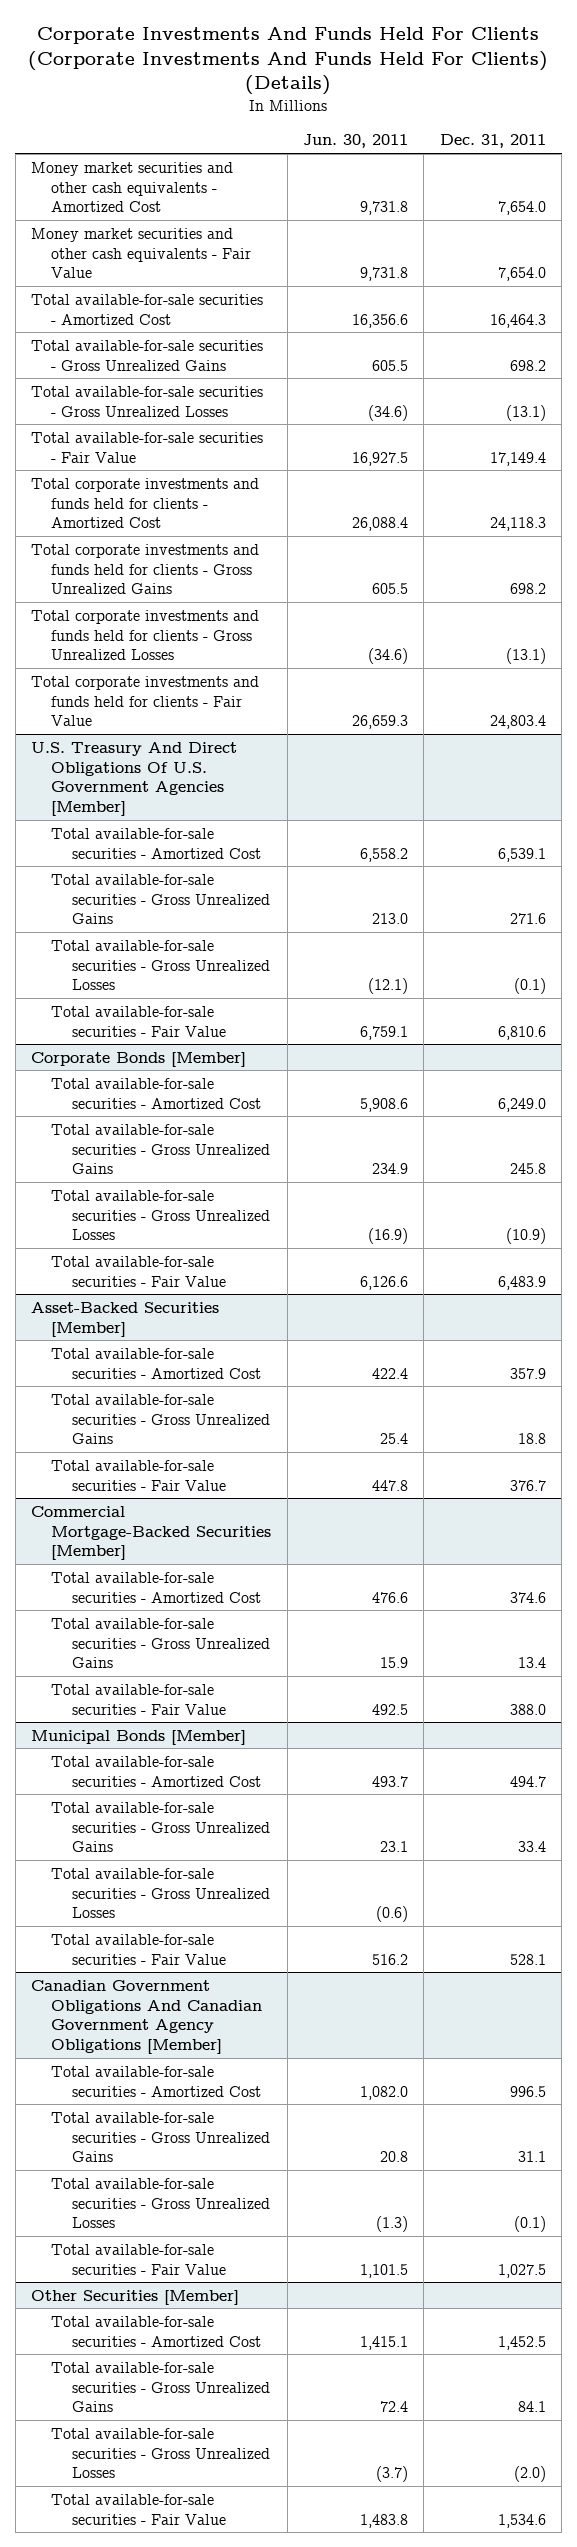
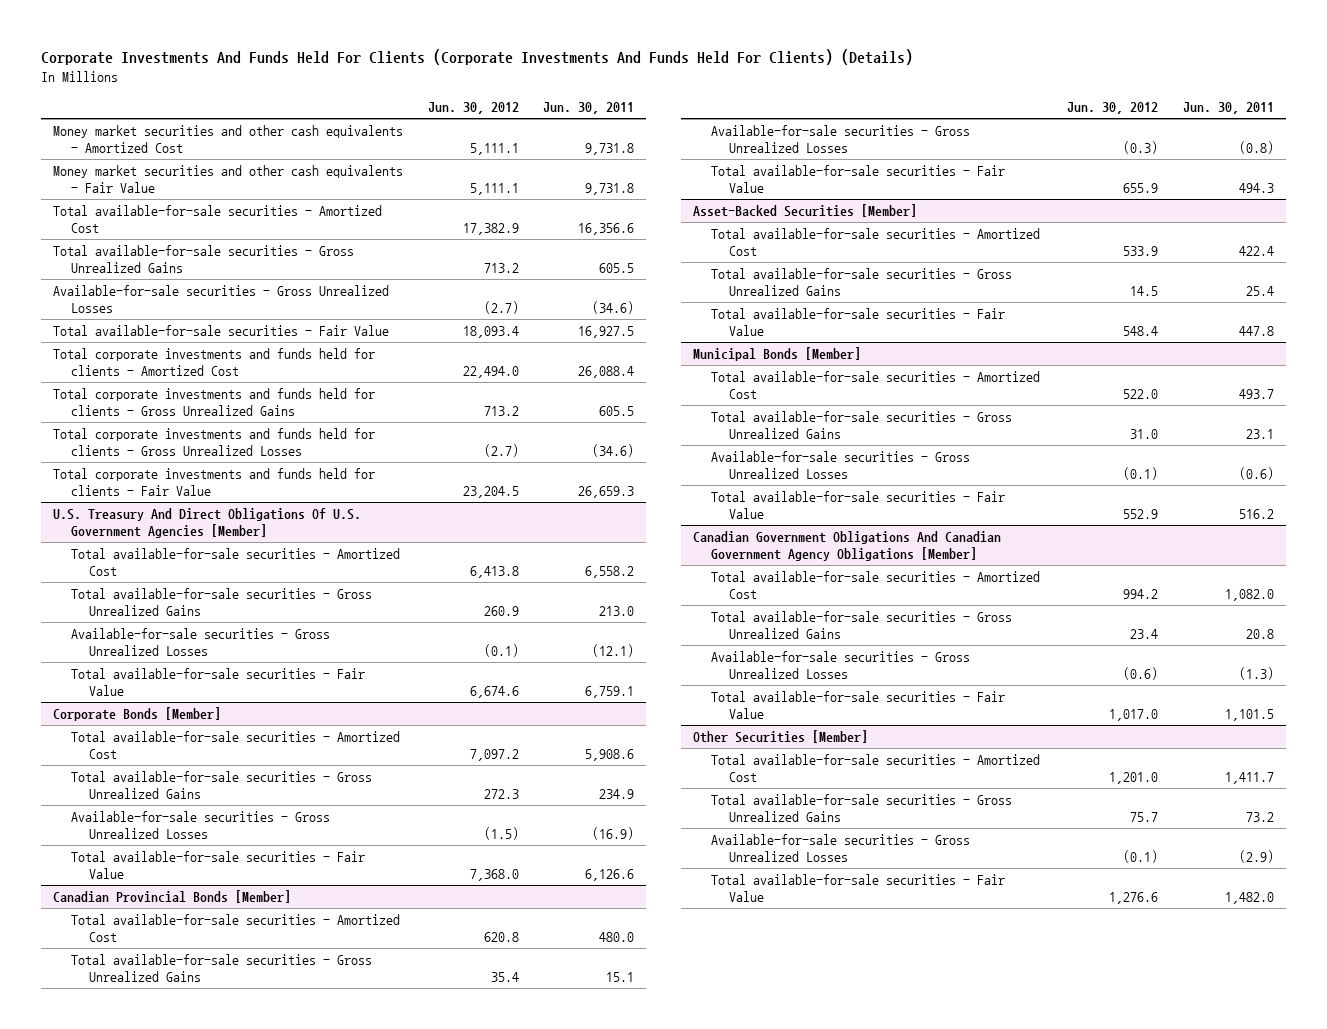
- | Jun. 30, 2011 | Dec. 31, 2011
+ | Jun. 30, 2012 | Jun. 30, 2011
- Total available-for-sale securities - Gross Unrealized Losses | (34.6) | (13.1)
+ Available-for-sale securities - Gross Unrealized Losses | (2.7) | (34.6)
@ U.S. Treasury And Direct Obligations Of U.S. Government Agencies [Member]
- Total available-for-sale securities - Gross Unrealized Losses | (12.1) | (0.1)
+ Available-for-sale securities - Gross Unrealized Losses | (0.1) | (12.1)
@ Corporate Bonds [Member]
- Total available-for-sale securities - Gross Unrealized Losses | (16.9) | (10.9)
+ Available-for-sale securities - Gross Unrealized Losses | (1.5) | (16.9)
+ Canadian Provincial Bonds [Member]
+ Total available-for-sale securities - Amortized Cost | 620.8 | 480.0
+ Total available-for-sale securities - Gross Unrealized Gains | 35.4 | 15.1
+ Available-for-sale securities - Gross Unrealized Losses | (0.3) | (0.8)
+ Total available-for-sale securities - Fair Value | 655.9 | 494.3
- Commercial Mortgage-Backed Securities [Member]
- Total available-for-sale securities - Amortized Cost | 476.6 | 374.6
- Total available-for-sale securities - Gross Unrealized Gains | 15.9 | 13.4
- Total available-for-sale securities - Fair Value | 492.5 | 388.0
@ Municipal Bonds [Member]
- Total available-for-sale securities - Gross Unrealized Losses | (0.6) |
+ Available-for-sale securities - Gross Unrealized Losses | (0.1) | (0.6)
@ Canadian Government Obligations And Canadian Government Agency Obligations [Member]
- Total available-for-sale securities - Gross Unrealized Losses | (1.3) | (0.1)
+ Available-for-sale securities - Gross Unrealized Losses | (0.6) | (1.3)
@ Other Securities [Member]
- Total available-for-sale securities - Amortized Cost | 1,415.1 | 1,452.5
- Total available-for-sale securities - Gross Unrealized Gains | 72.4 | 84.1
- Total available-for-sale securities - Gross Unrealized Losses | (3.7) | (2.0)
- Total available-for-sale securities - Fair Value | 1,483.8 | 1,534.6
+ Total available-for-sale securities - Amortized Cost | 1,201.0 | 1,411.7
+ Total available-for-sale securities - Gross Unrealized Gains | 75.7 | 73.2
+ Available-for-sale securities - Gross Unrealized Losses | (0.1) | (2.9)
+ Total available-for-sale securities - Fair Value | 1,276.6 | 1,482.0

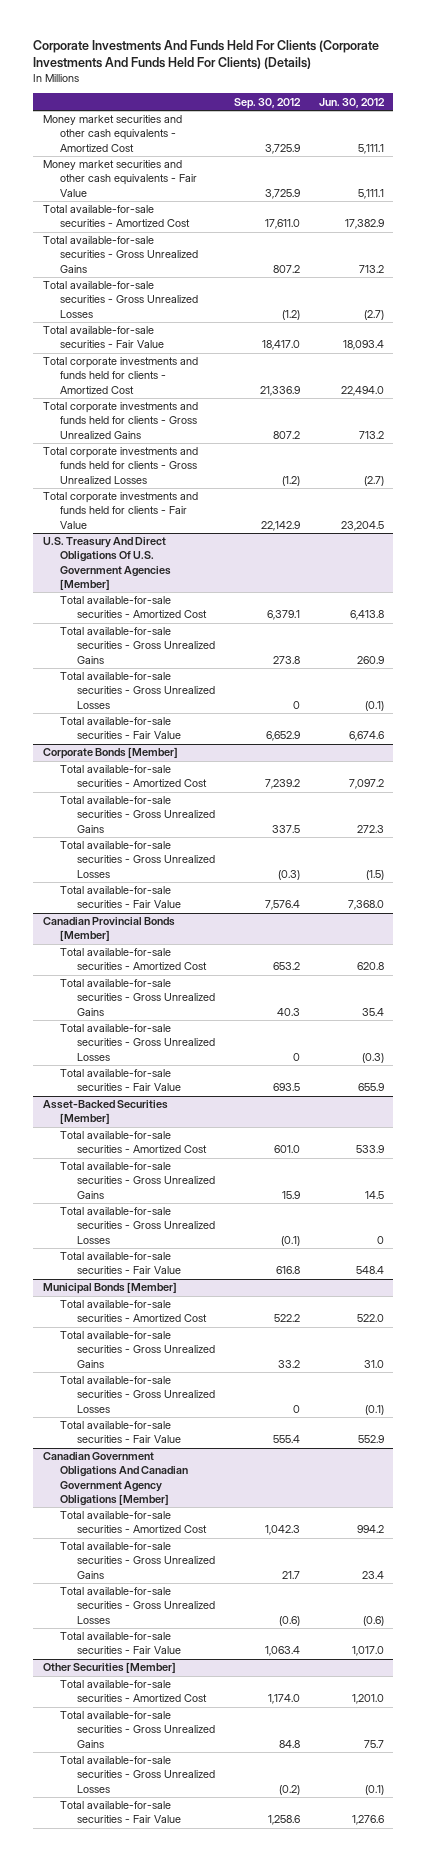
- | Jun. 30, 2012 | Jun. 30, 2011
+ | Sep. 30, 2012 | Jun. 30, 2012
- Available-for-sale securities - Gross Unrealized Losses | (2.7) | (34.6)
+ Total available-for-sale securities - Gross Unrealized Losses | (1.2) | (2.7)
@ U.S. Treasury And Direct Obligations Of U.S. Government Agencies [Member]
- Available-for-sale securities - Gross Unrealized Losses | (0.1) | (12.1)
+ Total available-for-sale securities - Gross Unrealized Losses | 0 | (0.1)
@ Corporate Bonds [Member]
- Available-for-sale securities - Gross Unrealized Losses | (1.5) | (16.9)
+ Total available-for-sale securities - Gross Unrealized Losses | (0.3) | (1.5)
@ Canadian Provincial Bonds [Member]
- Available-for-sale securities - Gross Unrealized Losses | (0.3) | (0.8)
+ Total available-for-sale securities - Gross Unrealized Losses | 0 | (0.3)
@ Asset-Backed Securities [Member]
+ Total available-for-sale securities - Gross Unrealized Losses | (0.1) | 0
@ Municipal Bonds [Member]
- Available-for-sale securities - Gross Unrealized Losses | (0.1) | (0.6)
+ Total available-for-sale securities - Gross Unrealized Losses | 0 | (0.1)
@ Canadian Government Obligations And Canadian Government Agency Obligations [Member]
- Available-for-sale securities - Gross Unrealized Losses | (0.6) | (1.3)
+ Total available-for-sale securities - Gross Unrealized Losses | (0.6) | (0.6)
@ Other Securities [Member]
- Available-for-sale securities - Gross Unrealized Losses | (0.1) | (2.9)
+ Total available-for-sale securities - Gross Unrealized Losses | (0.2) | (0.1)

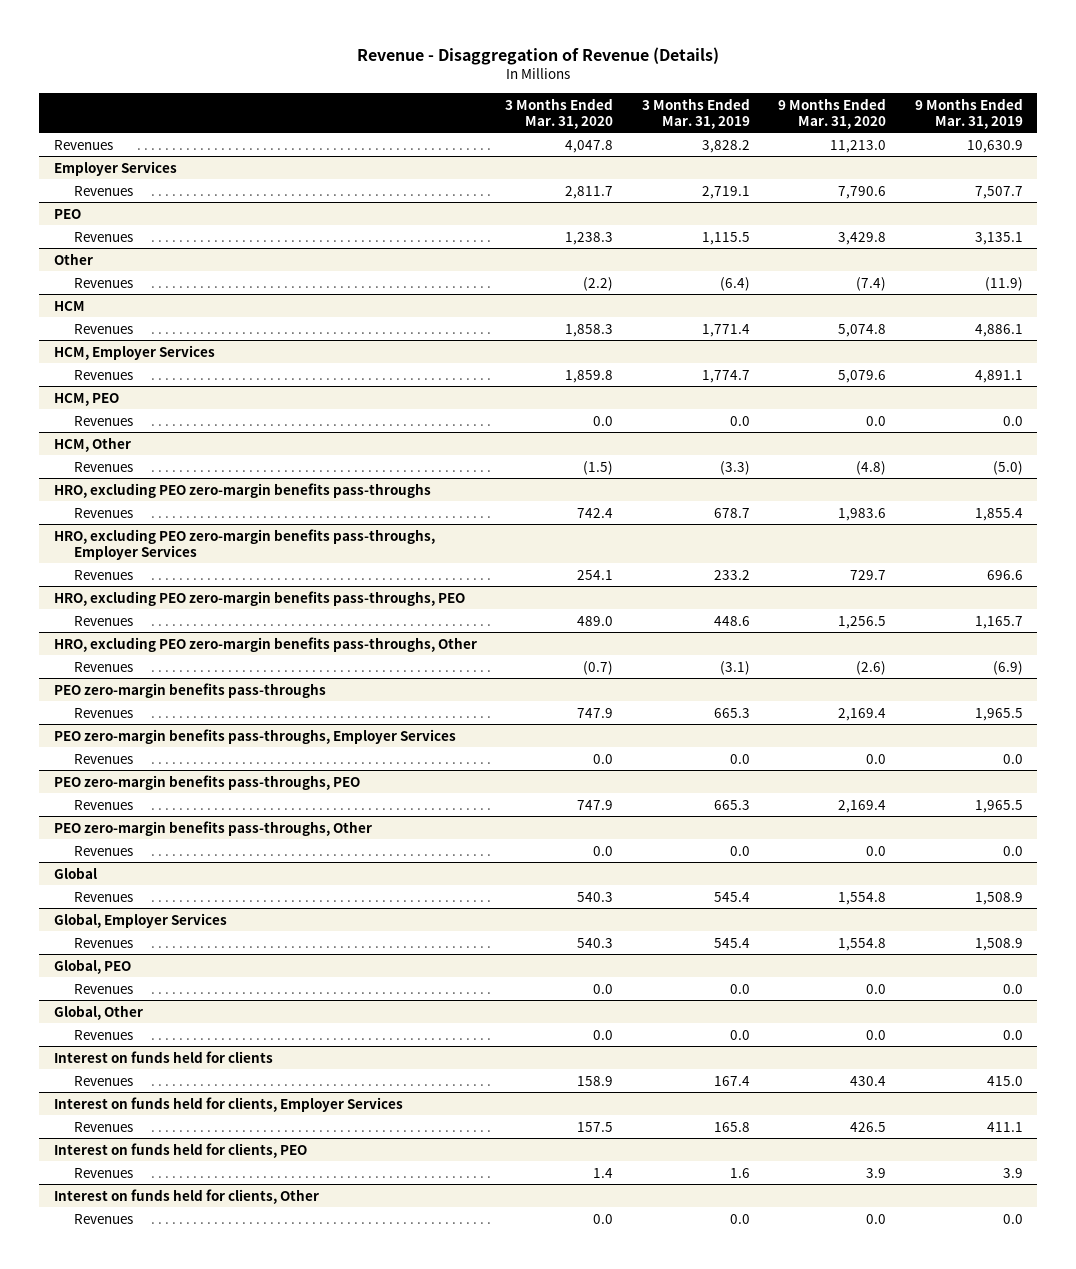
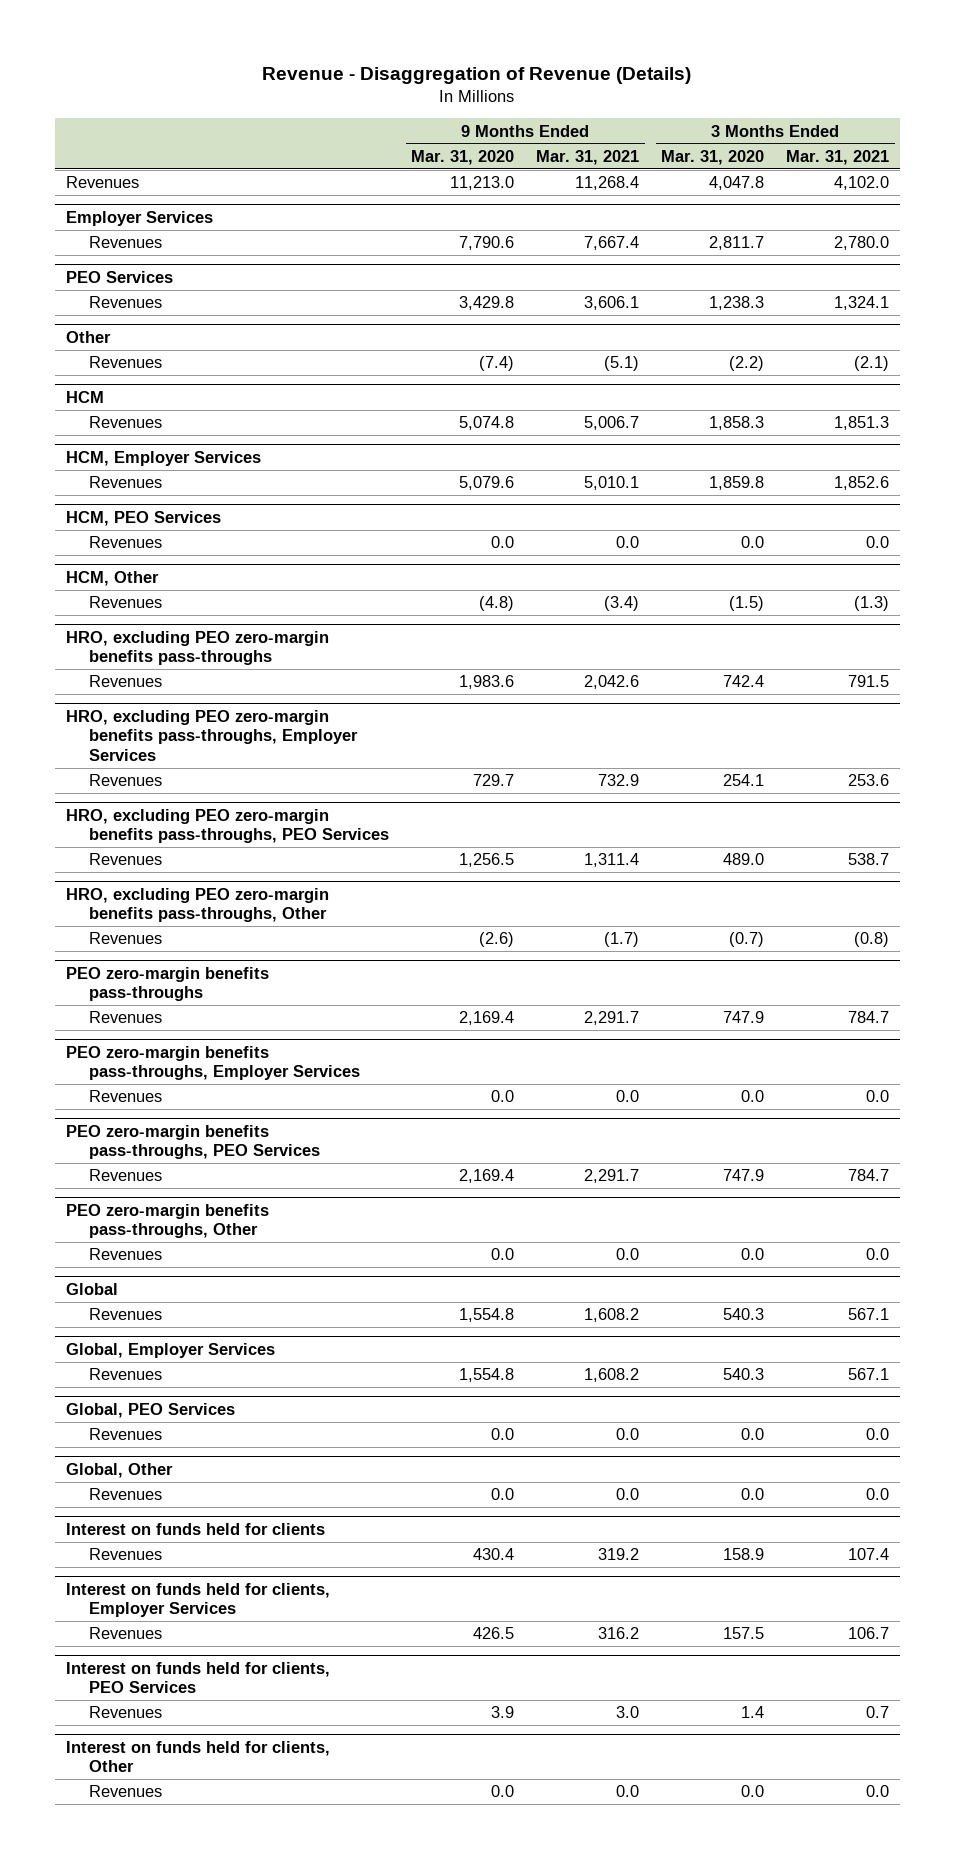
- | 3 Months Ended Mar. 31, 2020 | 3 Months Ended Mar. 31, 2019 | 9 Months Ended Mar. 31, 2020 | 9 Months Ended Mar. 31, 2019
+ | 9 Months Ended Mar. 31, 2020 | 9 Months Ended Mar. 31, 2021 | 3 Months Ended Mar. 31, 2020 | 3 Months Ended Mar. 31, 2021
- PEO
+ PEO Services
- HCM, PEO
+ HCM, PEO Services
- HRO, excluding PEO zero-margin benefits pass-throughs, PEO
+ HRO, excluding PEO zero-margin benefits pass-throughs, PEO Services
- PEO zero-margin benefits pass-throughs, PEO
+ PEO zero-margin benefits pass-throughs, PEO Services
- Global, PEO
+ Global, PEO Services
- Interest on funds held for clients, PEO
+ Interest on funds held for clients, PEO Services

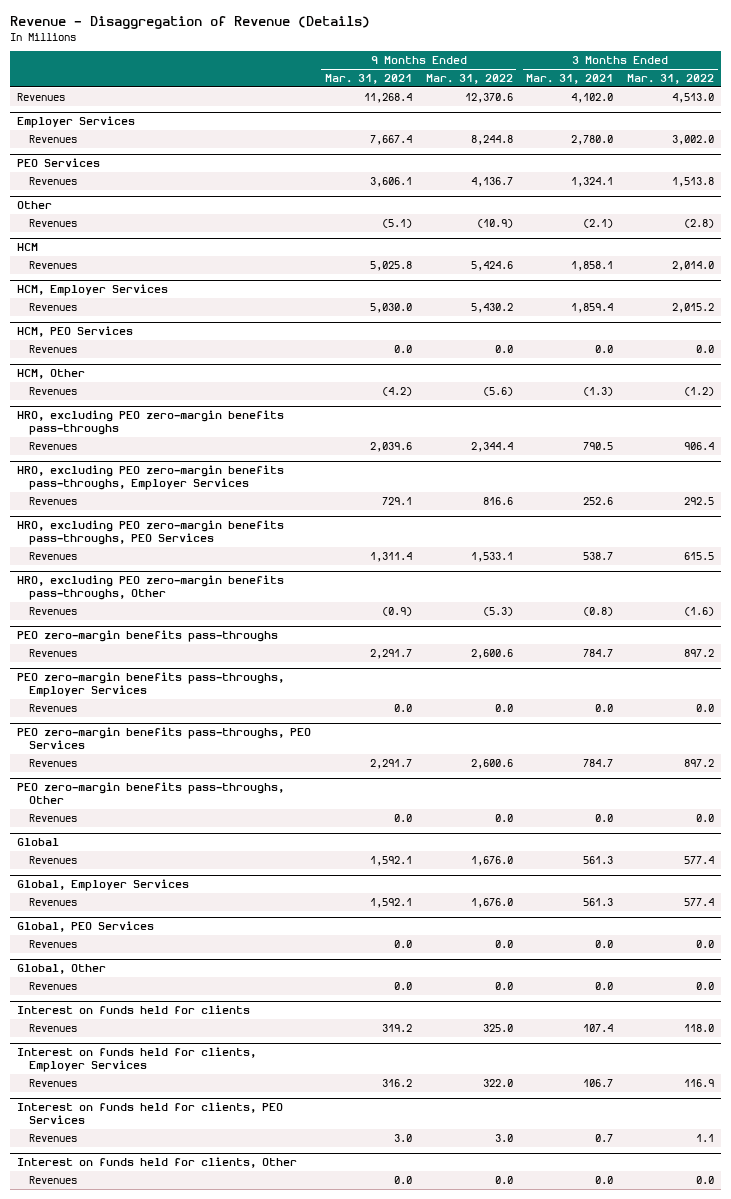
- | 9 Months Ended Mar. 31, 2020 | 9 Months Ended Mar. 31, 2021 | 3 Months Ended Mar. 31, 2020 | 3 Months Ended Mar. 31, 2021
+ | 9 Months Ended Mar. 31, 2021 | 9 Months Ended Mar. 31, 2022 | 3 Months Ended Mar. 31, 2021 | 3 Months Ended Mar. 31, 2022
@ HCM
- Revenues | 5,074.8 | 5,006.7 | 1,858.3 | 1,851.3
+ Revenues | 5,025.8 | 5,424.6 | 1,858.1 | 2,014.0
@ HCM, Employer Services
- Revenues | 5,079.6 | 5,010.1 | 1,859.8 | 1,852.6
+ Revenues | 5,030.0 | 5,430.2 | 1,859.4 | 2,015.2
@ HCM, Other
- Revenues | (4.8) | (3.4) | (1.5) | (1.3)
+ Revenues | (4.2) | (5.6) | (1.3) | (1.2)
@ HRO, excluding PEO zero-margin benefits pass-throughs
- Revenues | 1,983.6 | 2,042.6 | 742.4 | 791.5
+ Revenues | 2,039.6 | 2,344.4 | 790.5 | 906.4
@ HRO, excluding PEO zero-margin benefits pass-throughs, Employer Services
- Revenues | 729.7 | 732.9 | 254.1 | 253.6
+ Revenues | 729.1 | 816.6 | 252.6 | 292.5
@ HRO, excluding PEO zero-margin benefits pass-throughs, Other
- Revenues | (2.6) | (1.7) | (0.7) | (0.8)
+ Revenues | (0.9) | (5.3) | (0.8) | (1.6)
@ Global
- Revenues | 1,554.8 | 1,608.2 | 540.3 | 567.1
+ Revenues | 1,592.1 | 1,676.0 | 561.3 | 577.4
@ Global, Employer Services
- Revenues | 1,554.8 | 1,608.2 | 540.3 | 567.1
+ Revenues | 1,592.1 | 1,676.0 | 561.3 | 577.4

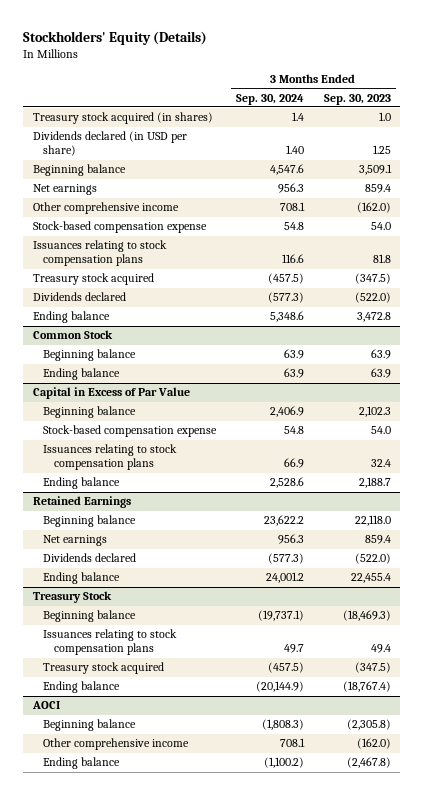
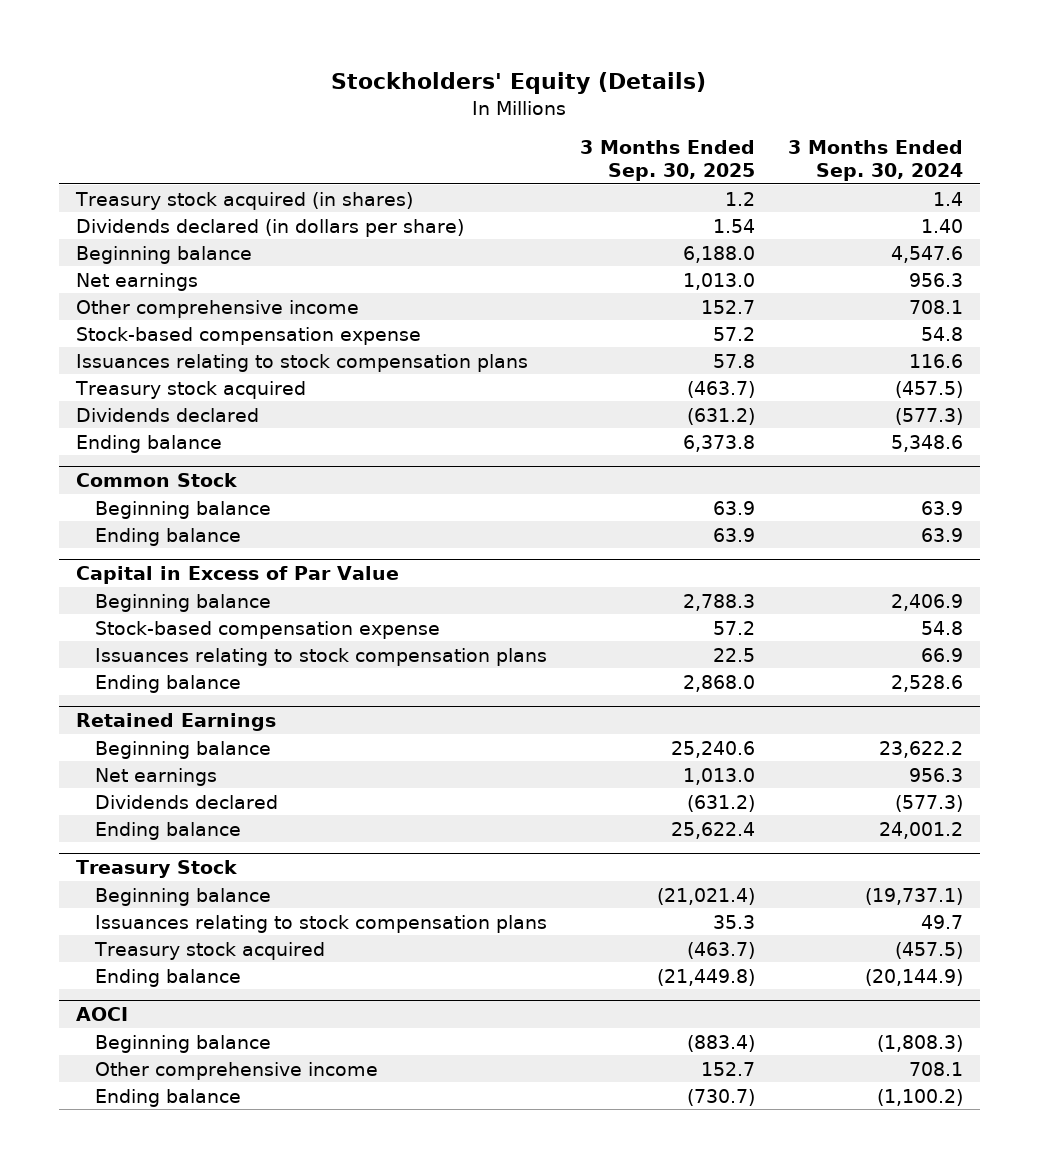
- | 3 Months Ended Sep. 30, 2024 | 3 Months Ended Sep. 30, 2023
+ | 3 Months Ended Sep. 30, 2025 | 3 Months Ended Sep. 30, 2024
- Dividends declared (in USD per share) | 1.40 | 1.25
+ Dividends declared (in dollars per share) | 1.54 | 1.40

